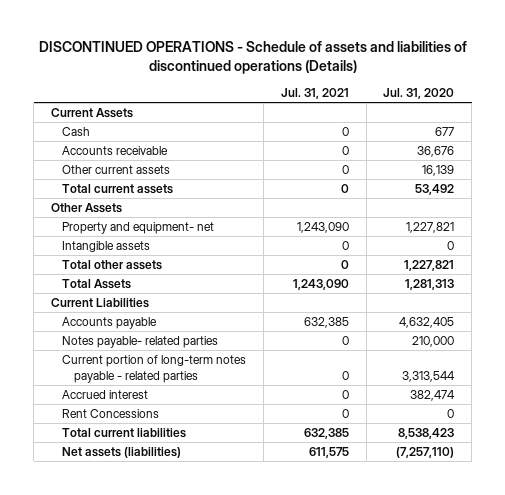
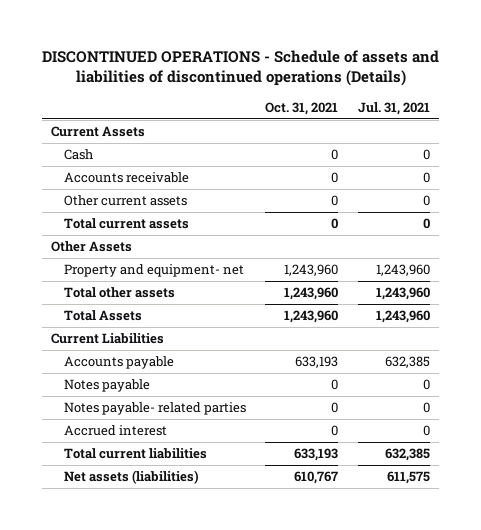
- | Jul. 31, 2021 | Jul. 31, 2020
+ | Oct. 31, 2021 | Jul. 31, 2021
- Property and equipment- net | 1,243,090 | 1,227,821
- Intangible assets | 0 | 0
- Total other assets | 0 | 1,227,821
- Total Assets | 1,243,090 | 1,281,313
+ Property and equipment- net | 1,243,960 | 1,243,960
+ Total other assets | 1,243,960 | 1,243,960
+ Total Assets | 1,243,960 | 1,243,960
+ Notes payable | 0 | 0
- Current portion of long-term notes payable - related parties | 0 | 3,313,544
- Rent Concessions | 0 | 0

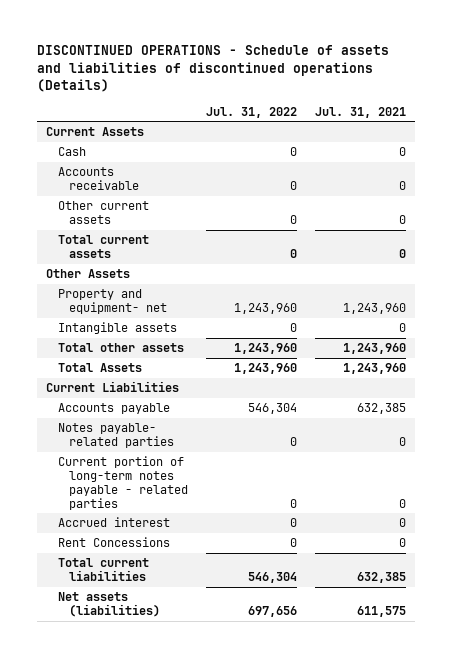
- | Oct. 31, 2021 | Jul. 31, 2021
+ | Jul. 31, 2022 | Jul. 31, 2021
+ Intangible assets | 0 | 0
- Notes payable | 0 | 0
+ Current portion of long-term notes payable - related parties | 0 | 0
+ Rent Concessions | 0 | 0

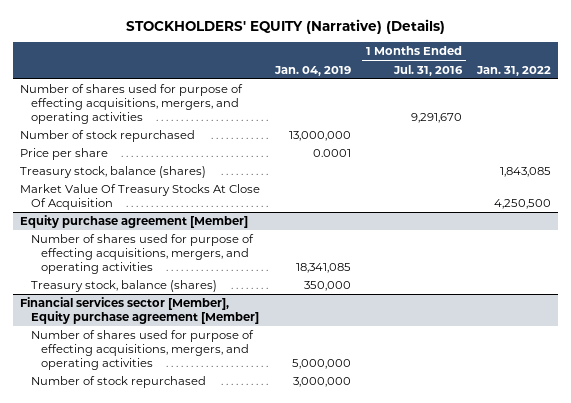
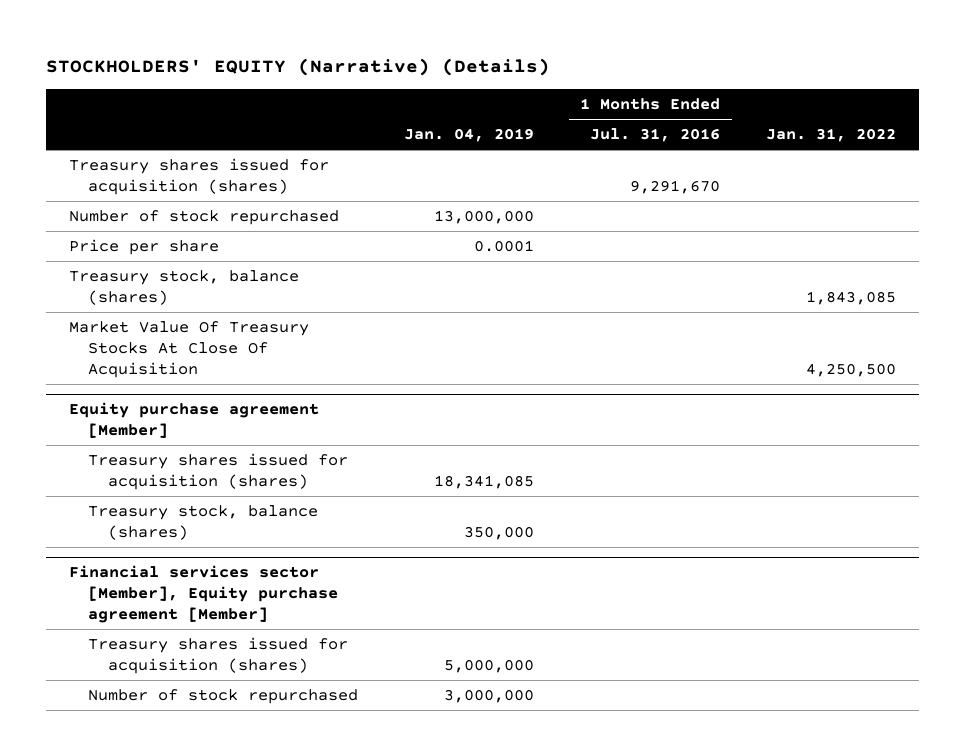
- Number of shares used for purpose of effecting acquisitions, mergers, and operating activities | | 9,291,670 |
+ Treasury shares issued for acquisition (shares) | | 9,291,670 |
@ Equity purchase agreement [Member]
- Number of shares used for purpose of effecting acquisitions, mergers, and operating activities | 18,341,085 | |
+ Treasury shares issued for acquisition (shares) | 18,341,085 | |
@ Financial services sector [Member], Equity purchase agreement [Member]
- Number of shares used for purpose of effecting acquisitions, mergers, and operating activities | 5,000,000 | |
+ Treasury shares issued for acquisition (shares) | 5,000,000 | |

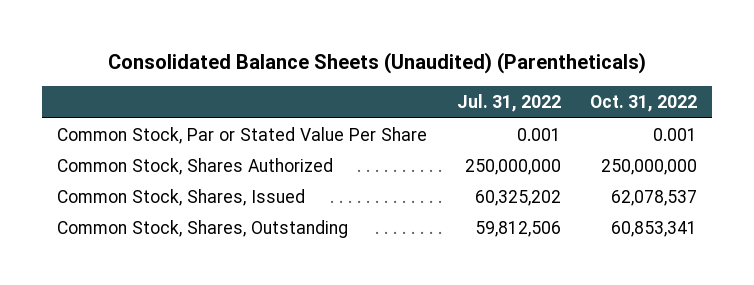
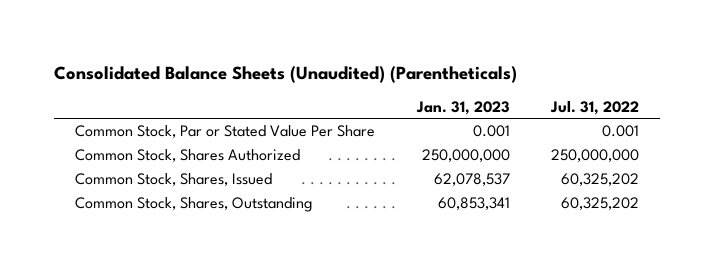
- | Jul. 31, 2022 | Oct. 31, 2022
+ | Jan. 31, 2023 | Jul. 31, 2022
- Common Stock, Shares, Outstanding | 59,812,506 | 60,853,341
+ Common Stock, Shares, Outstanding | 60,853,341 | 60,325,202

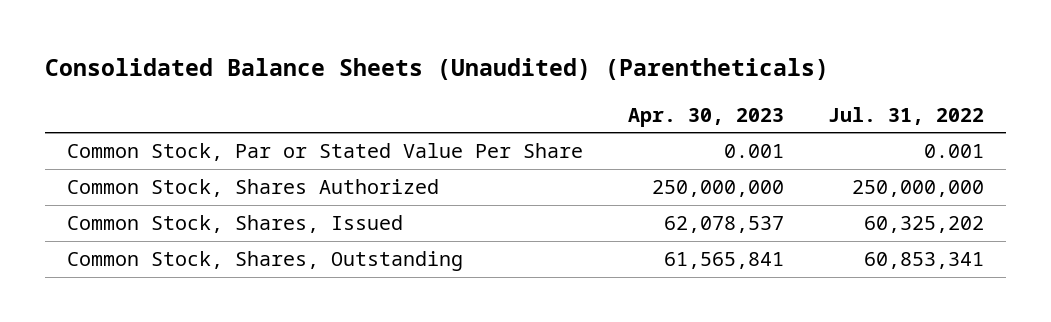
- | Jan. 31, 2023 | Jul. 31, 2022
+ | Apr. 30, 2023 | Jul. 31, 2022
- Common Stock, Shares, Outstanding | 60,853,341 | 60,325,202
+ Common Stock, Shares, Outstanding | 61,565,841 | 60,853,341

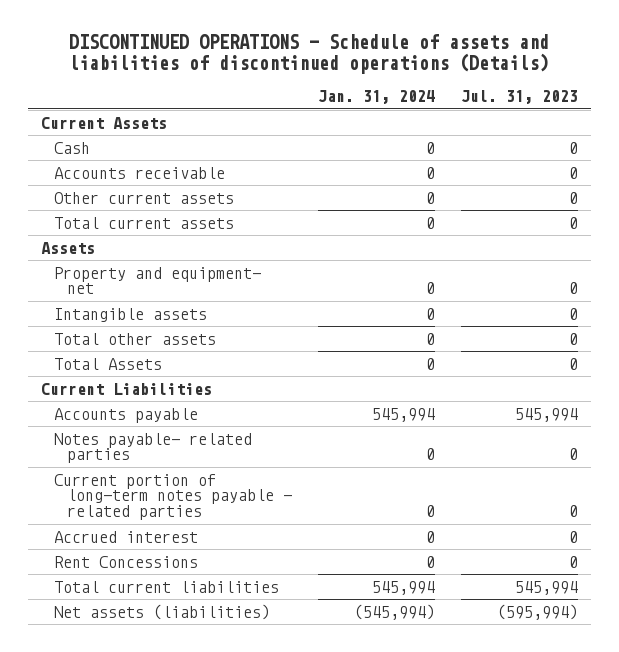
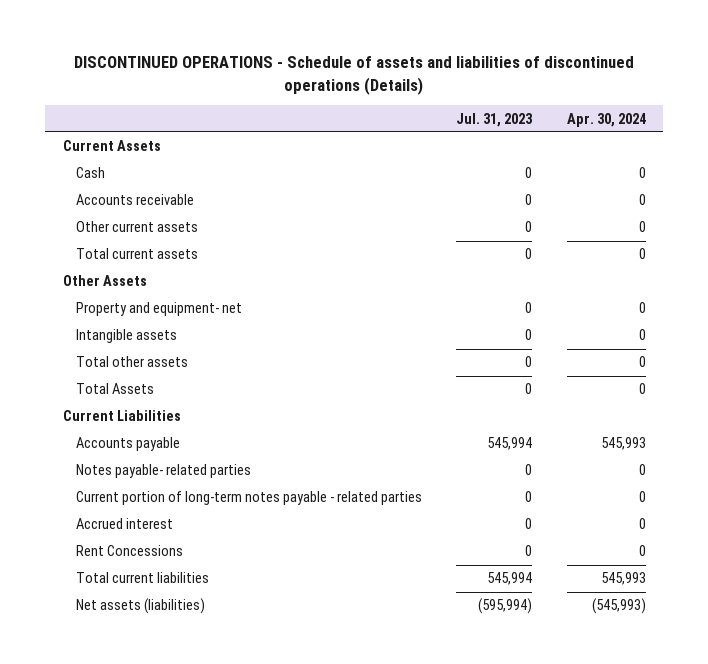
- | Jan. 31, 2024 | Jul. 31, 2023
+ | Jul. 31, 2023 | Apr. 30, 2024
- Assets
+ Other Assets

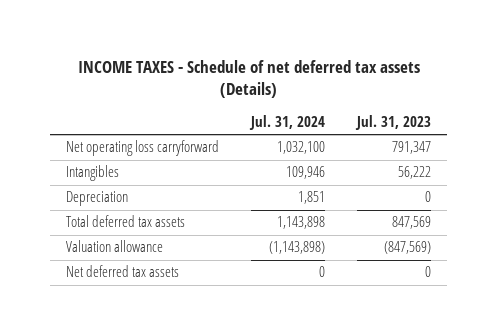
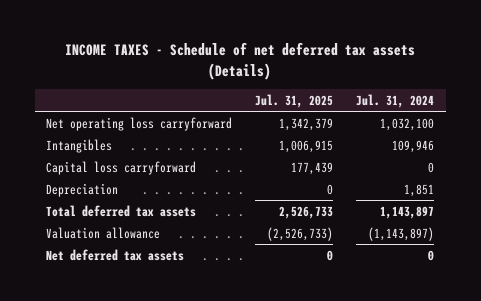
- | Jul. 31, 2024 | Jul. 31, 2023
+ | Jul. 31, 2025 | Jul. 31, 2024
+ Capital loss carryforward | 177,439 | 0
- Total deferred tax assets | 1,143,898 | 847,569
- Valuation allowance | (1,143,898) | (847,569)
+ Total deferred tax assets | 2,526,733 | 1,143,897
+ Valuation allowance | (2,526,733) | (1,143,897)

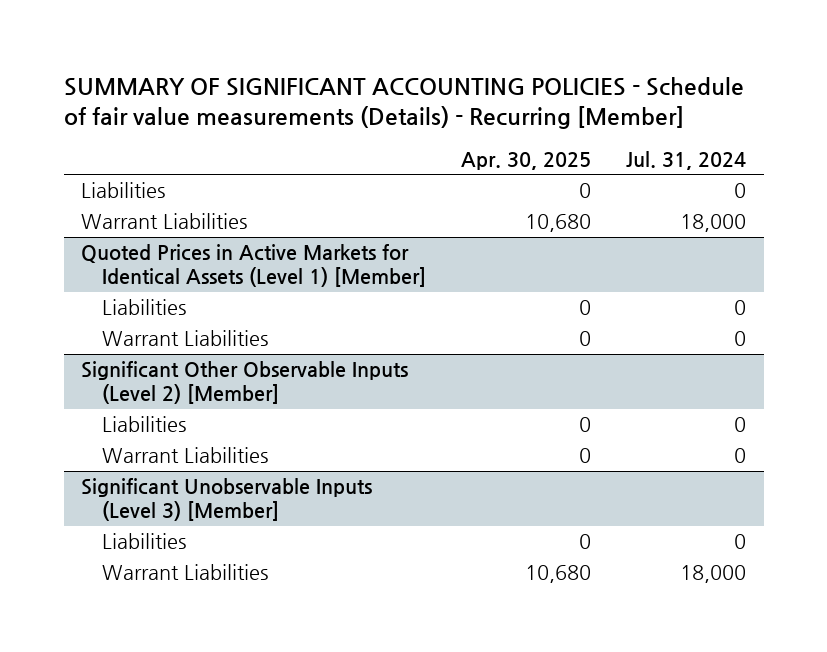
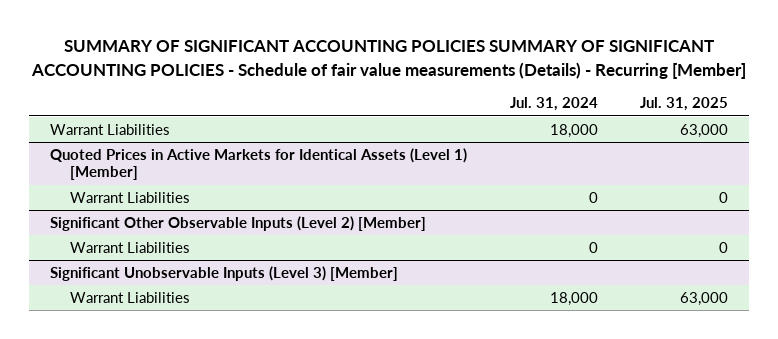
- SUMMARY OF SIGNIFICANT ACCOUNTING POLICIES - Schedule of fair value measurements (Details) - Recurring [Member]
+ SUMMARY OF SIGNIFICANT ACCOUNTING POLICIES SUMMARY OF SIGNIFICANT ACCOUNTING POLICIES - Schedule of fair value measurements (Details) - Recurring [Member]
- | Apr. 30, 2025 | Jul. 31, 2024
+ | Jul. 31, 2024 | Jul. 31, 2025
- Liabilities | 0 | 0
@ Quoted Prices in Active Markets for Identical Assets (Level 1) [Member]
- Liabilities | 0 | 0
@ Significant Other Observable Inputs (Level 2) [Member]
- Liabilities | 0 | 0
@ Significant Unobservable Inputs (Level 3) [Member]
- Liabilities | 0 | 0

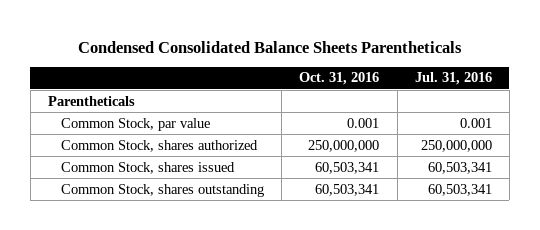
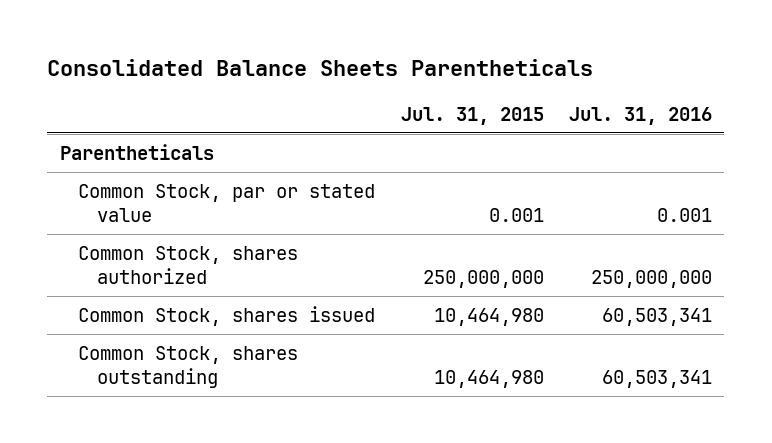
- Condensed Consolidated Balance Sheets Parentheticals
+ Consolidated Balance Sheets Parentheticals
- | Oct. 31, 2016 | Jul. 31, 2016
+ | Jul. 31, 2015 | Jul. 31, 2016
- Common Stock, par value | 0.001 | 0.001
+ Common Stock, par or stated value | 0.001 | 0.001

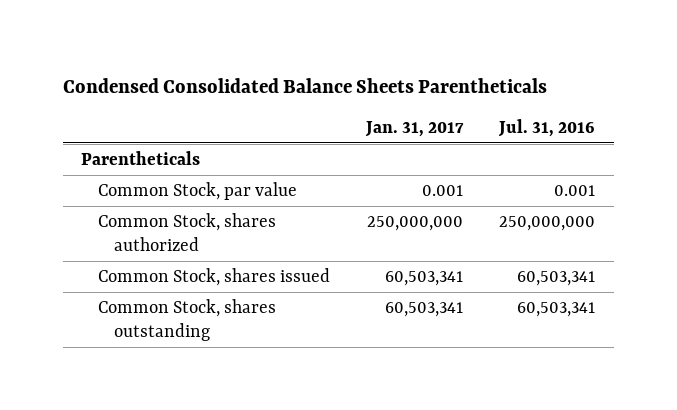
- Consolidated Balance Sheets Parentheticals
+ Condensed Consolidated Balance Sheets Parentheticals
- | Jul. 31, 2015 | Jul. 31, 2016
+ | Jan. 31, 2017 | Jul. 31, 2016
- Common Stock, par or stated value | 0.001 | 0.001
+ Common Stock, par value | 0.001 | 0.001

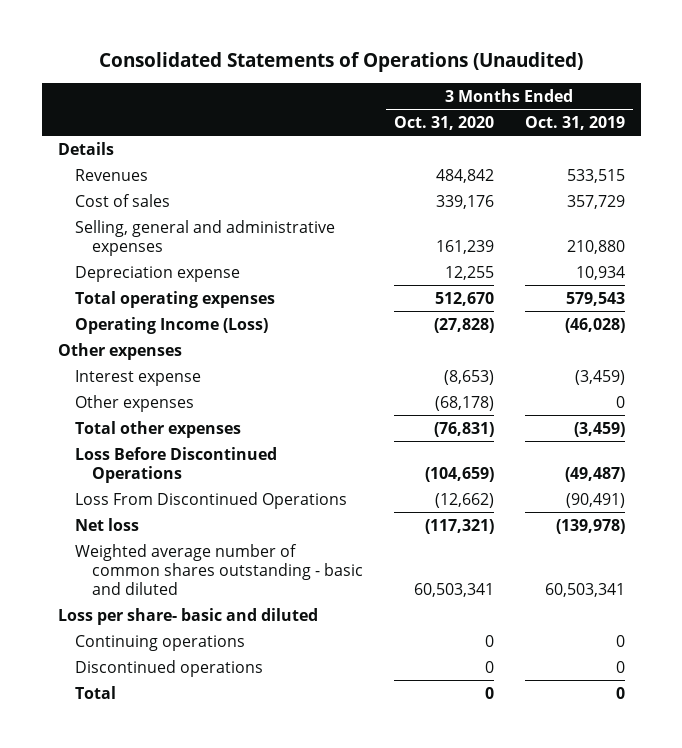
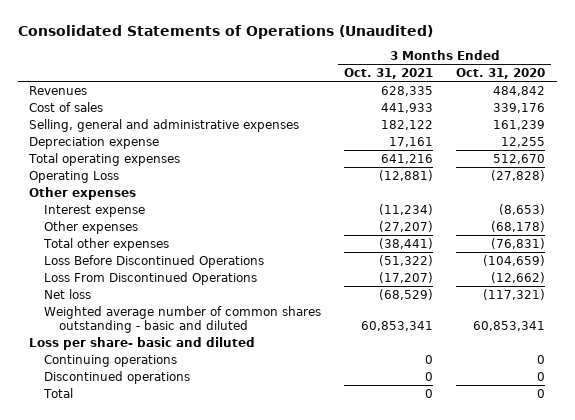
- | 3 Months Ended Oct. 31, 2020 | 3 Months Ended Oct. 31, 2019
+ | 3 Months Ended Oct. 31, 2021 | 3 Months Ended Oct. 31, 2020
- Details
- Operating Income (Loss) | (27,828) | (46,028)
+ Operating Loss | (12,881) | (27,828)
- Weighted average number of common shares outstanding - basic and diluted | 60,503,341 | 60,503,341
+ Weighted average number of common shares outstanding - basic and diluted | 60,853,341 | 60,853,341

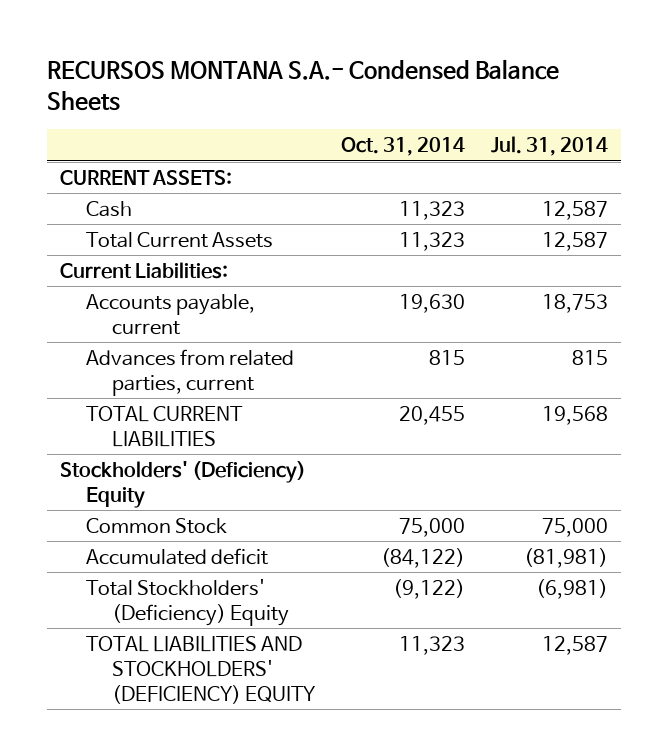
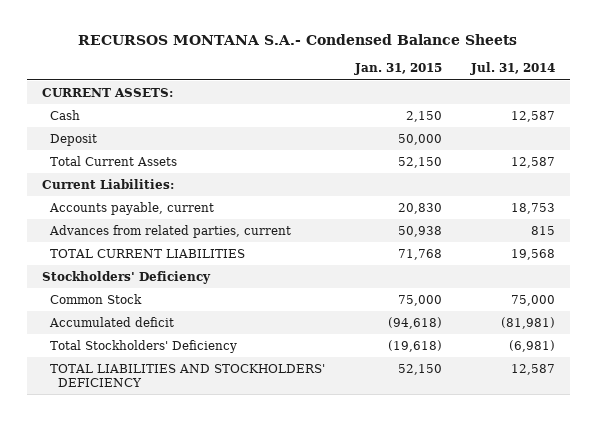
- | Oct. 31, 2014 | Jul. 31, 2014
+ | Jan. 31, 2015 | Jul. 31, 2014
+ Deposit | 50,000 |
- Stockholders' (Deficiency) Equity
+ Stockholders' Deficiency
- Total Stockholders' (Deficiency) Equity | (9,122) | (6,981)
- TOTAL LIABILITIES AND STOCKHOLDERS' (DEFICIENCY) EQUITY | 11,323 | 12,587
+ Total Stockholders' Deficiency | (19,618) | (6,981)
+ TOTAL LIABILITIES AND STOCKHOLDERS' DEFICIENCY | 52,150 | 12,587

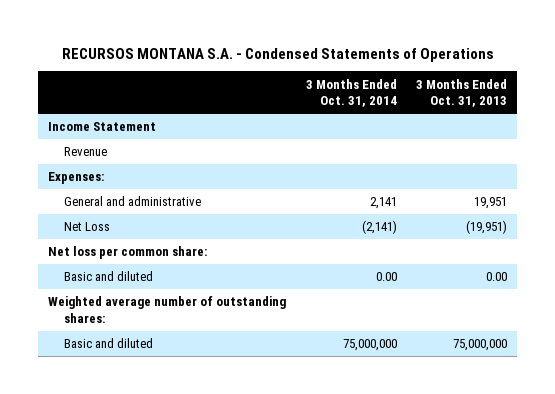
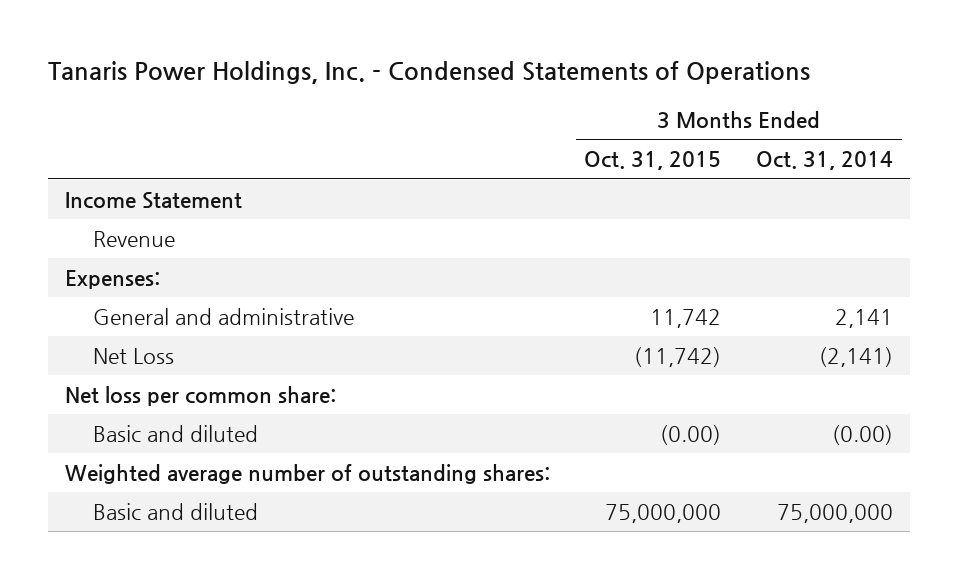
- RECURSOS MONTANA S.A. - Condensed Statements of Operations
+ Tanaris Power Holdings, Inc. - Condensed Statements of Operations
- | 3 Months Ended Oct. 31, 2014 | 3 Months Ended Oct. 31, 2013
+ | 3 Months Ended Oct. 31, 2015 | 3 Months Ended Oct. 31, 2014
- Basic and diluted | 0.00 | 0.00
+ Basic and diluted | (0.00) | (0.00)

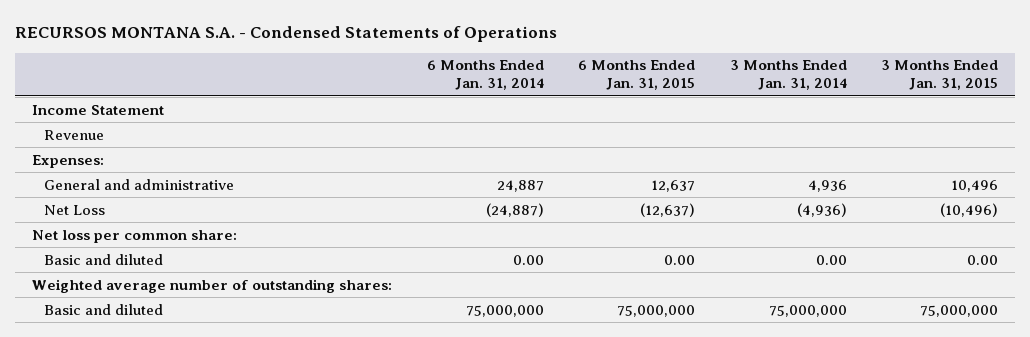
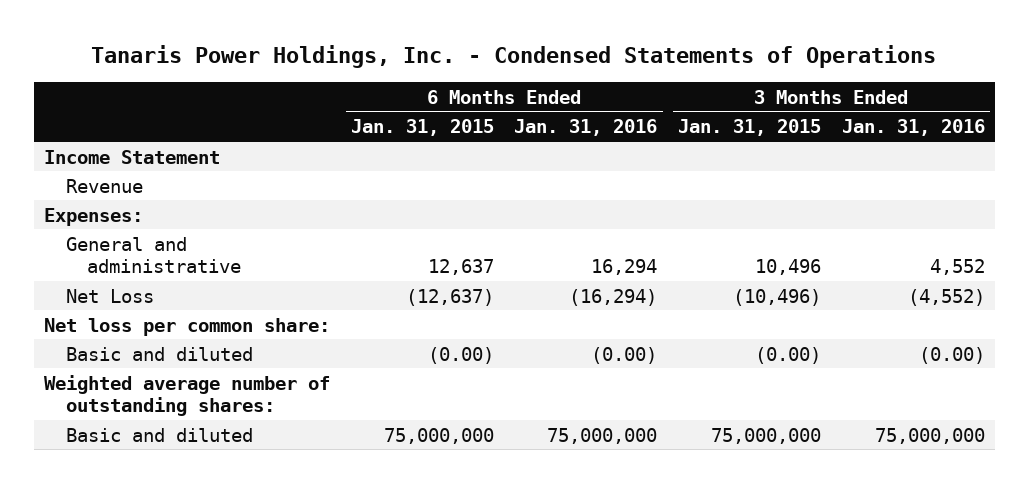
- RECURSOS MONTANA S.A. - Condensed Statements of Operations
+ Tanaris Power Holdings, Inc. - Condensed Statements of Operations
- | 6 Months Ended Jan. 31, 2014 | 6 Months Ended Jan. 31, 2015 | 3 Months Ended Jan. 31, 2014 | 3 Months Ended Jan. 31, 2015
+ | 6 Months Ended Jan. 31, 2015 | 6 Months Ended Jan. 31, 2016 | 3 Months Ended Jan. 31, 2015 | 3 Months Ended Jan. 31, 2016
- Basic and diluted | 0.00 | 0.00 | 0.00 | 0.00
+ Basic and diluted | (0.00) | (0.00) | (0.00) | (0.00)

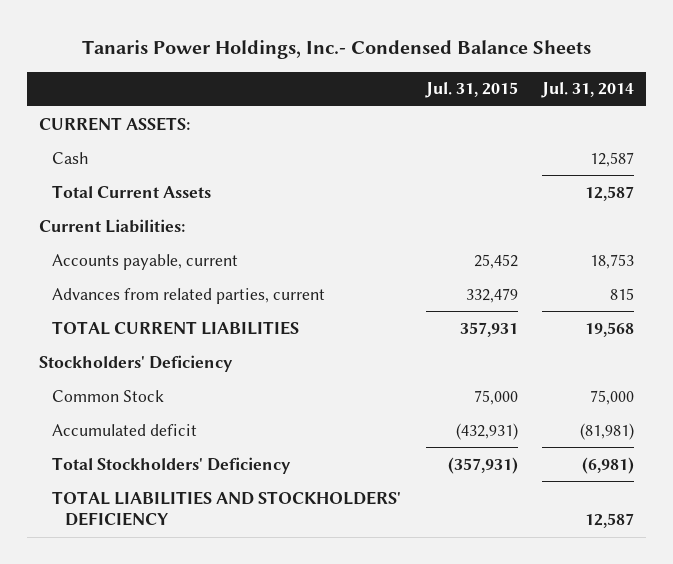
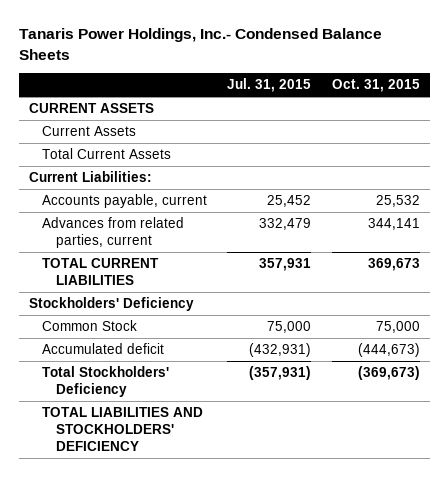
- | Jul. 31, 2015 | Jul. 31, 2014
+ | Jul. 31, 2015 | Oct. 31, 2015
- CURRENT ASSETS:
- Cash | | 12,587
+ CURRENT ASSETS
+ Current Assets

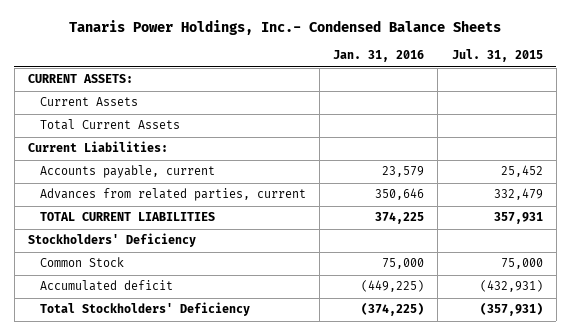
- | Jul. 31, 2015 | Oct. 31, 2015
+ | Jan. 31, 2016 | Jul. 31, 2015
- CURRENT ASSETS
+ CURRENT ASSETS:
- TOTAL LIABILITIES AND STOCKHOLDERS' DEFICIENCY

